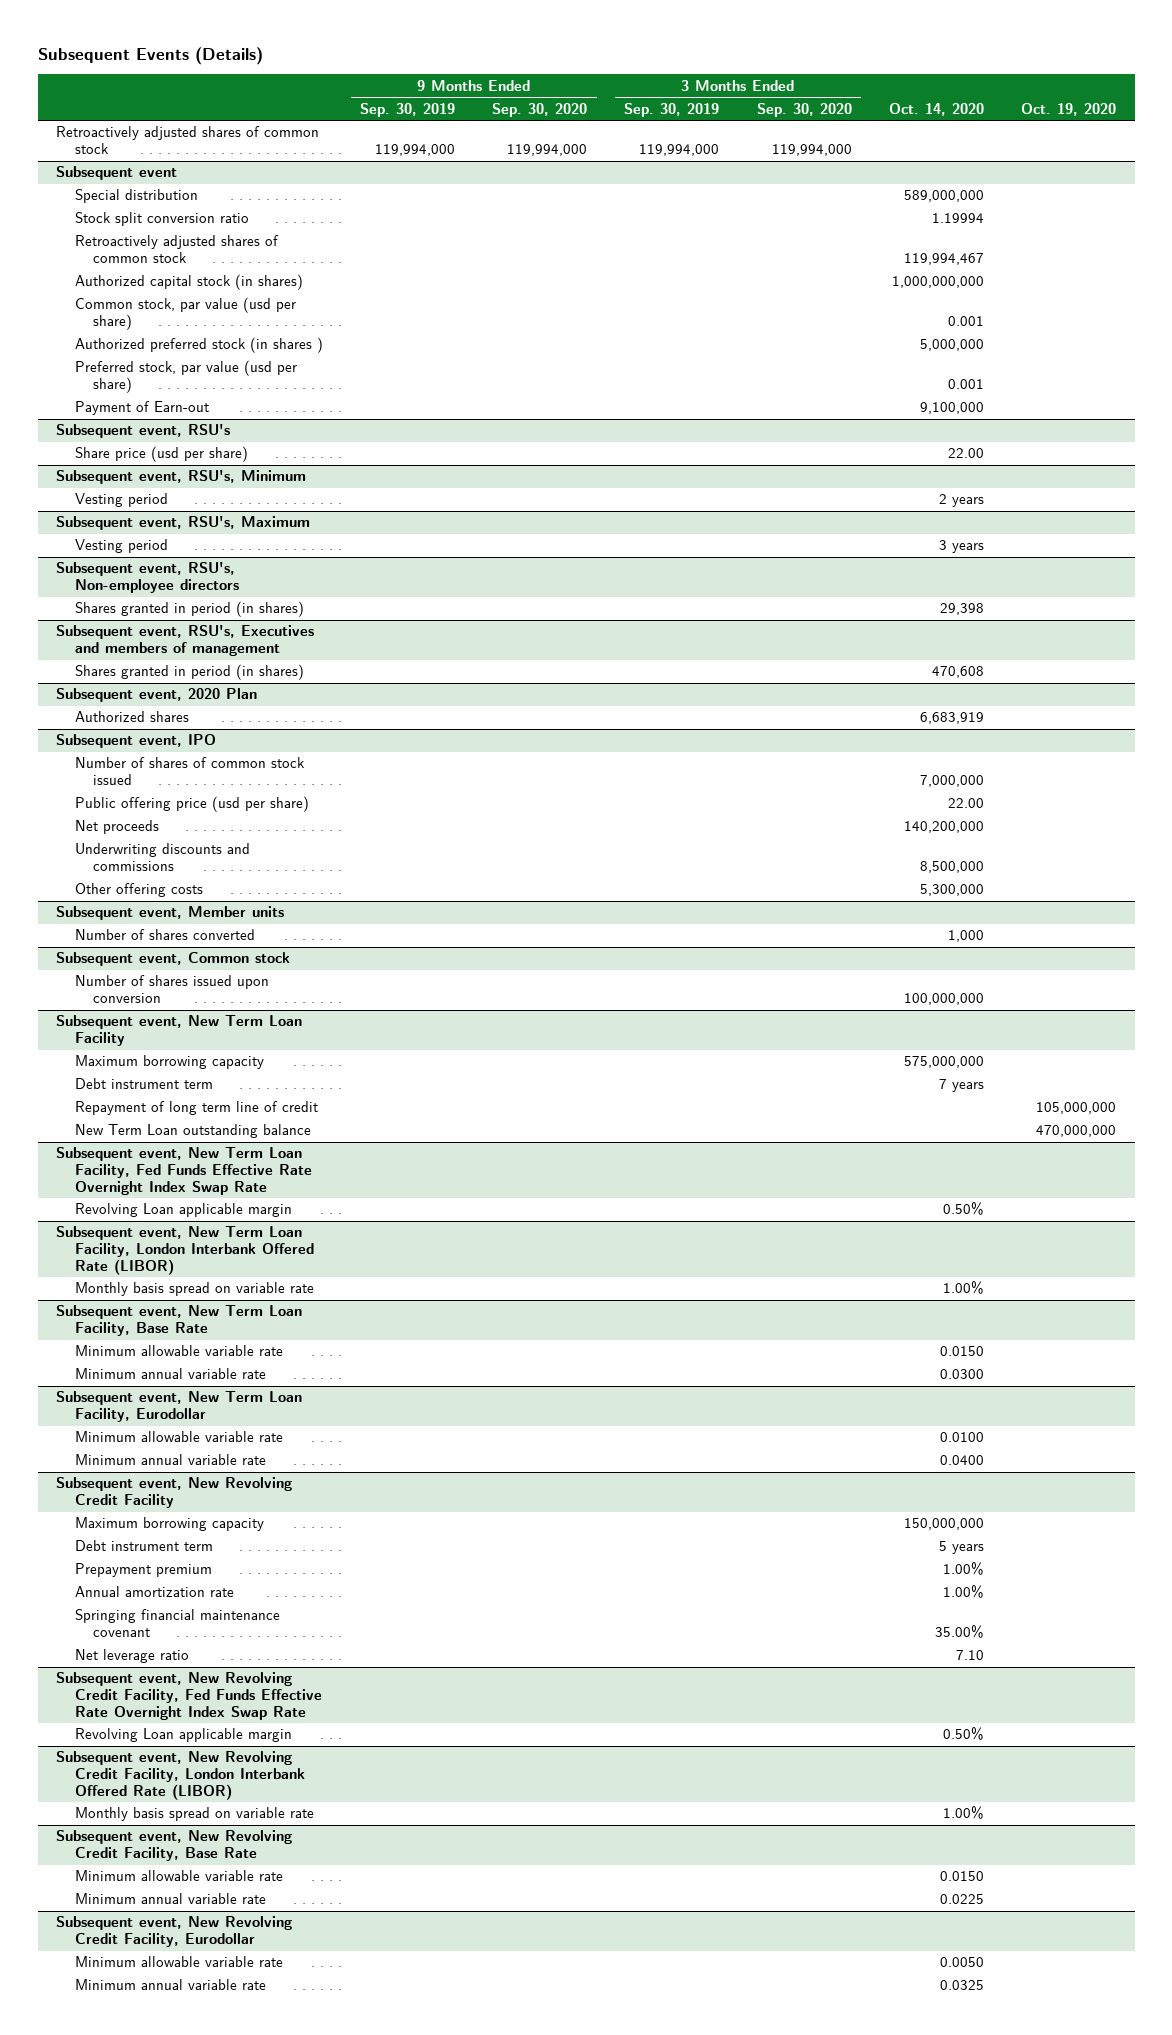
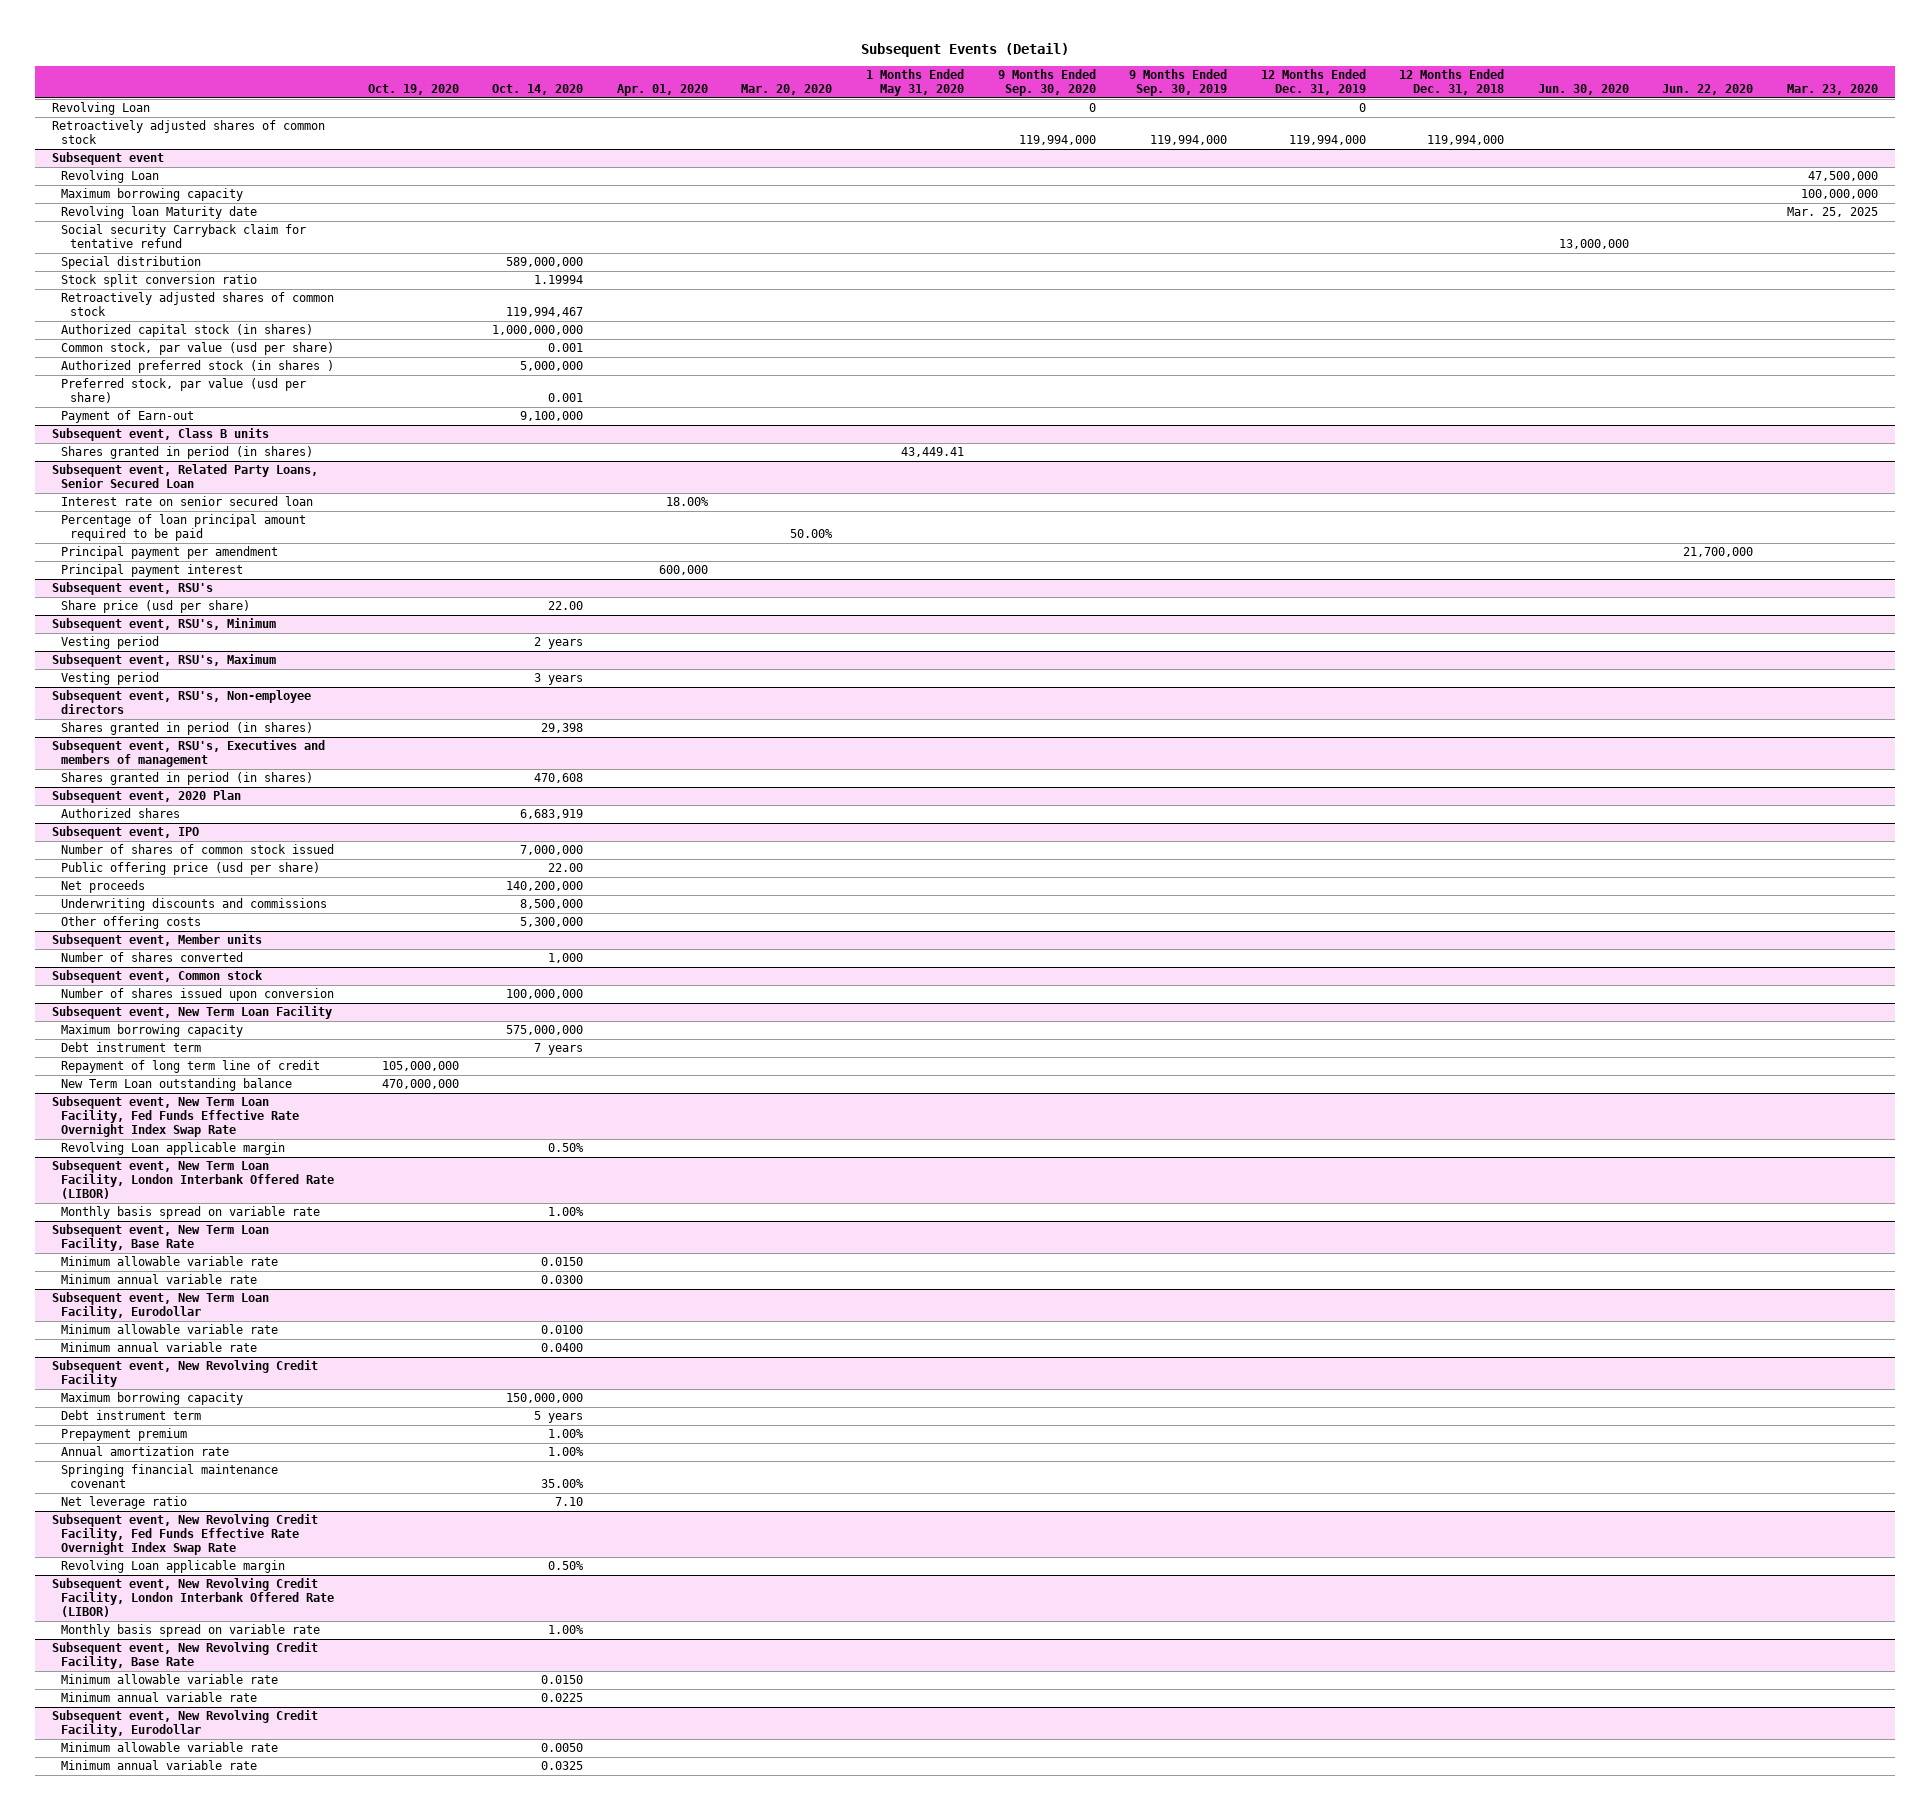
- Subsequent Events (Details)
+ Subsequent Events (Detail)
- | 9 Months Ended Sep. 30, 2019 | 9 Months Ended Sep. 30, 2020 | 3 Months Ended Sep. 30, 2019 | 3 Months Ended Sep. 30, 2020 | Oct. 14, 2020 | Oct. 19, 2020
+ | Oct. 19, 2020 | Oct. 14, 2020 | Apr. 01, 2020 | Mar. 20, 2020 | 1 Months Ended May 31, 2020 | 9 Months Ended Sep. 30, 2020 | 9 Months Ended Sep. 30, 2019 | 12 Months Ended Dec. 31, 2019 | 12 Months Ended Dec. 31, 2018 | Jun. 30, 2020 | Jun. 22, 2020 | Mar. 23, 2020
+ Revolving Loan | | | | | | 0 | | 0 | | | |
@ Subsequent event
+ Revolving Loan | | | | | | | | | | | | 47,500,000
+ Maximum borrowing capacity | | | | | | | | | | | | 100,000,000
+ Revolving loan Maturity date | | | | | | | | | | | | Mar. 25, 2025
+ Social security Carryback claim for tentative refund | | | | | | | | | | 13,000,000 | |
+ Subsequent event, Class B units
+ Shares granted in period (in shares) | | | | | 43,449.41 | | | | | | |
+ Subsequent event, Related Party Loans, Senior Secured Loan
+ Interest rate on senior secured loan | | | 18.00% | | | | | | | | |
+ Percentage of loan principal amount required to be paid | | | | 50.00% | | | | | | | |
+ Principal payment per amendment | | | | | | | | | | | 21,700,000 |
+ Principal payment interest | | | 600,000 | | | | | | | | |

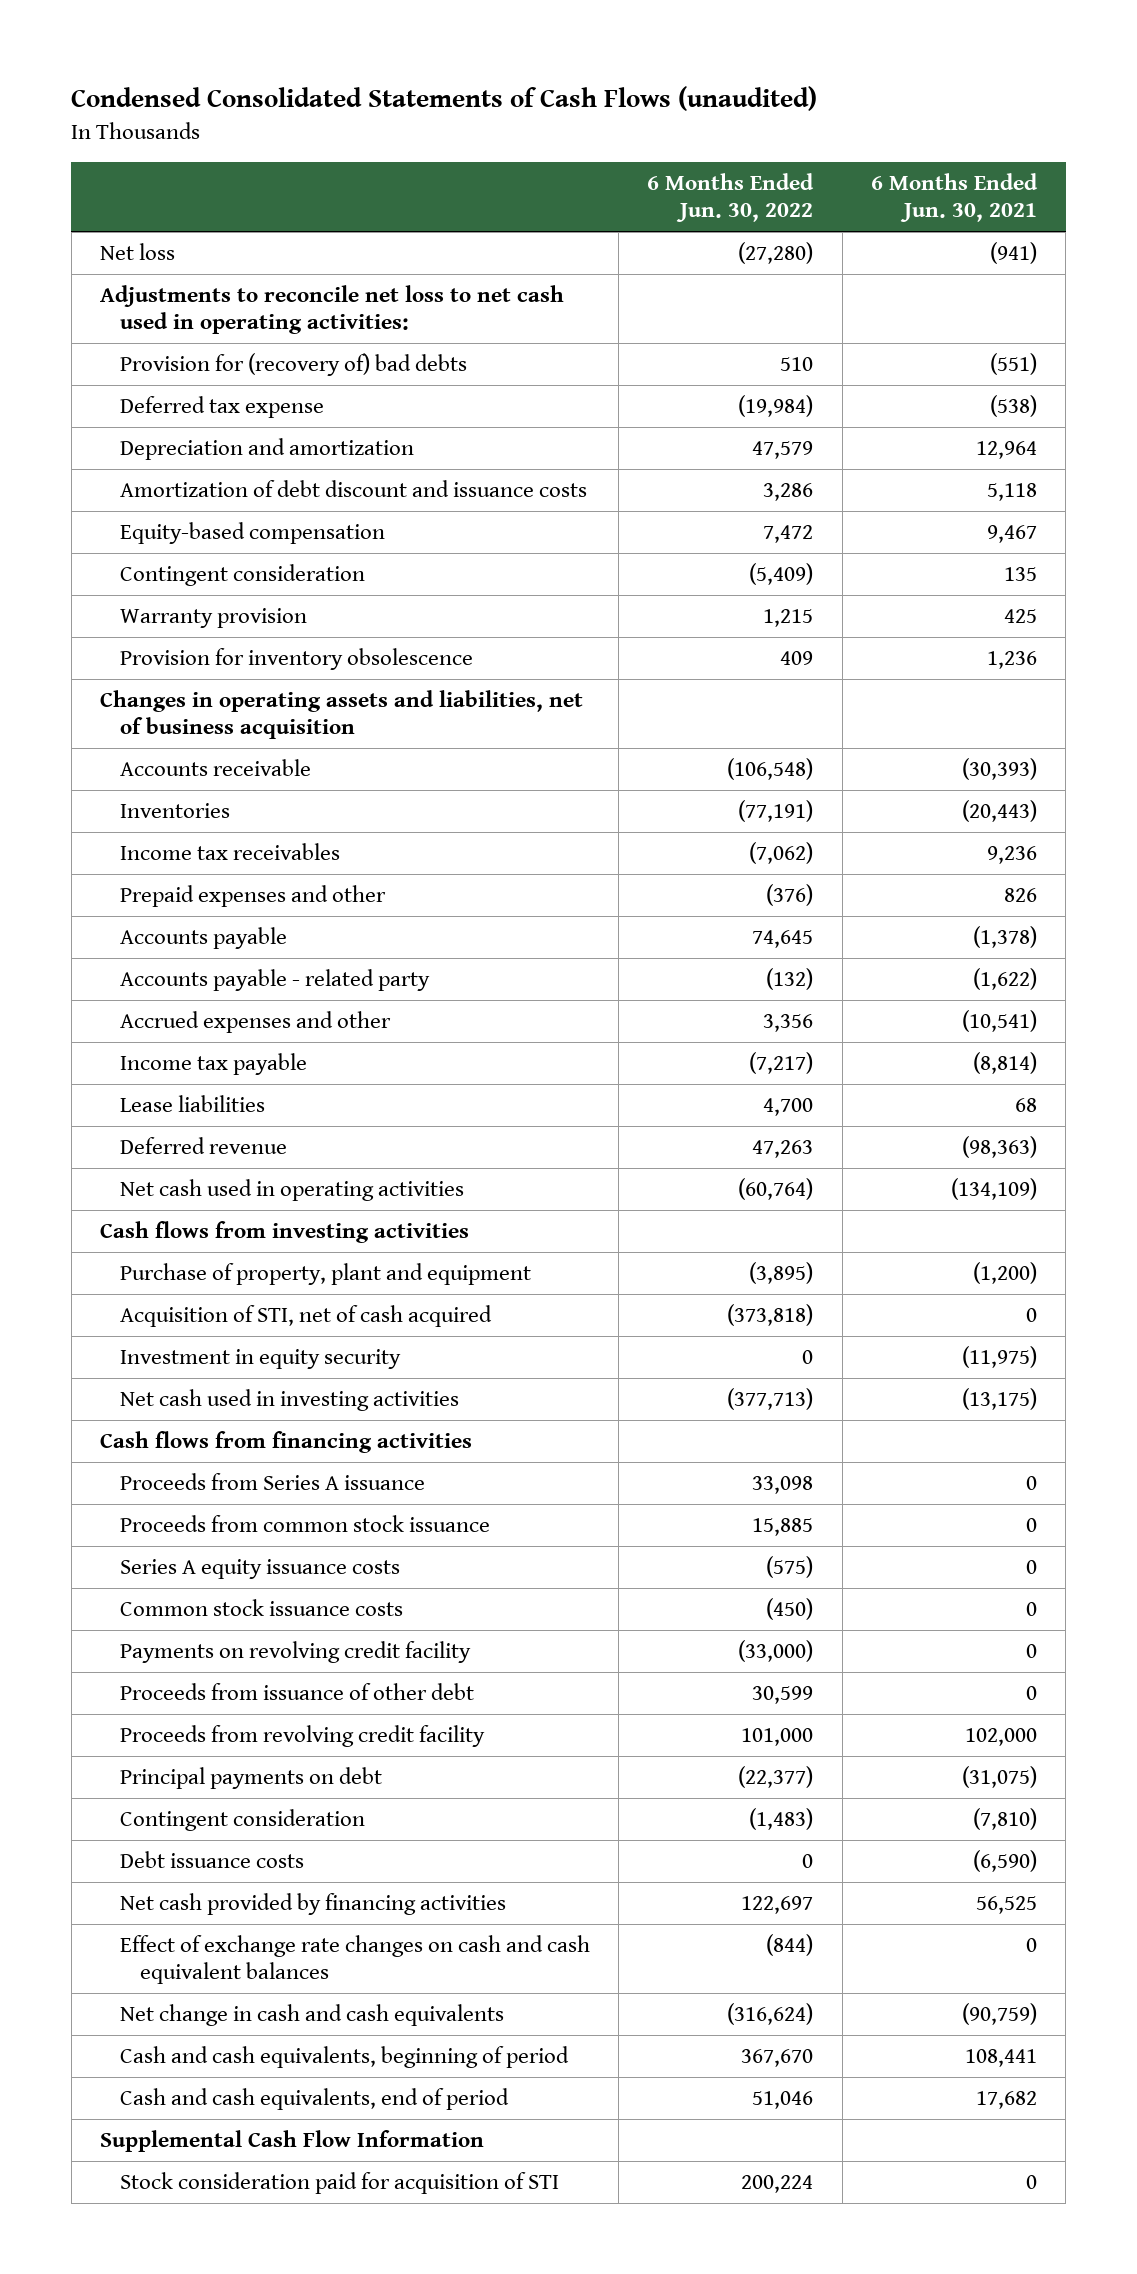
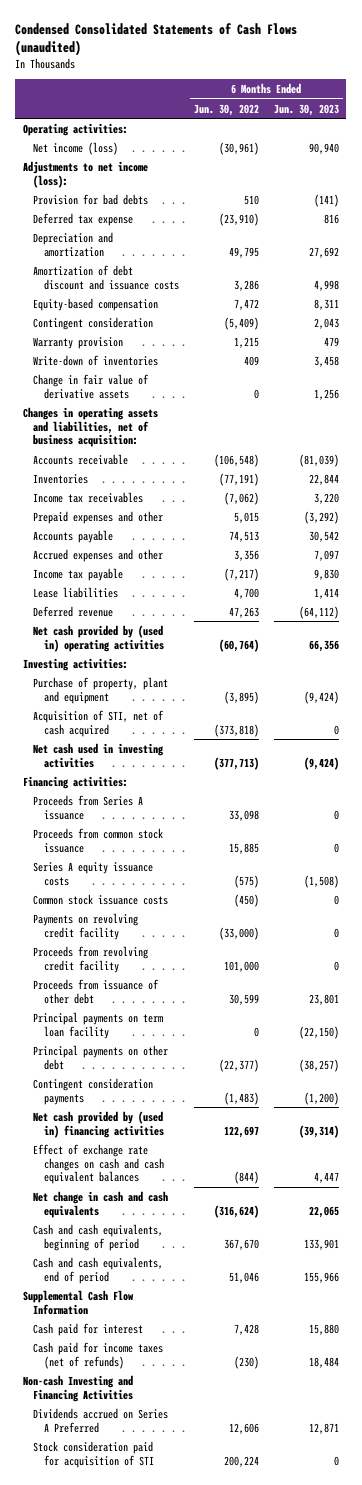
- | 6 Months Ended Jun. 30, 2022 | 6 Months Ended Jun. 30, 2021
+ | 6 Months Ended Jun. 30, 2022 | 6 Months Ended Jun. 30, 2023
- Net loss | (27,280) | (941)
- Adjustments to reconcile net loss to net cash used in operating activities:
- Provision for (recovery of) bad debts | 510 | (551)
- Deferred tax expense | (19,984) | (538)
- Depreciation and amortization | 47,579 | 12,964
+ Operating activities:
+ Net income (loss) | (30,961) | 90,940
+ Adjustments to net income (loss):
+ Provision for bad debts | 510 | (141)
+ Deferred tax expense | (23,910) | 816
+ Depreciation and amortization | 49,795 | 27,692
- Provision for inventory obsolescence | 409 | 1,236
- Changes in operating assets and liabilities, net of business acquisition
+ Write-down of inventories | 409 | 3,458
+ Change in fair value of derivative assets | 0 | 1,256
+ Changes in operating assets and liabilities, net of business acquisition:
- Prepaid expenses and other | (376) | 826
- Accounts payable | 74,645 | (1,378)
- Accounts payable - related party | (132) | (1,622)
+ Prepaid expenses and other | 5,015 | (3,292)
+ Accounts payable | 74,513 | 30,542
- Net cash used in operating activities | (60,764) | (134,109)
- Cash flows from investing activities
+ Net cash provided by (used in) operating activities | (60,764) | 66,356
+ Investing activities:
- Investment in equity security | 0 | (11,975)
- Cash flows from financing activities
+ Financing activities:
- Principal payments on debt | (22,377) | (31,075)
- Contingent consideration | (1,483) | (7,810)
- Debt issuance costs | 0 | (6,590)
- Net cash provided by financing activities | 122,697 | 56,525
moved down: Proceeds from issuance of other debt | 30,599 | 23,801
+ Principal payments on term loan facility | 0 | (22,150)
+ Principal payments on other debt | (22,377) | (38,257)
+ Contingent consideration payments | (1,483) | (1,200)
+ Net cash provided by (used in) financing activities | 122,697 | (39,314)
+ Cash paid for interest | 7,428 | 15,880
+ Cash paid for income taxes (net of refunds) | (230) | 18,484
+ Non-cash Investing and Financing Activities
+ Dividends accrued on Series A Preferred | 12,606 | 12,871

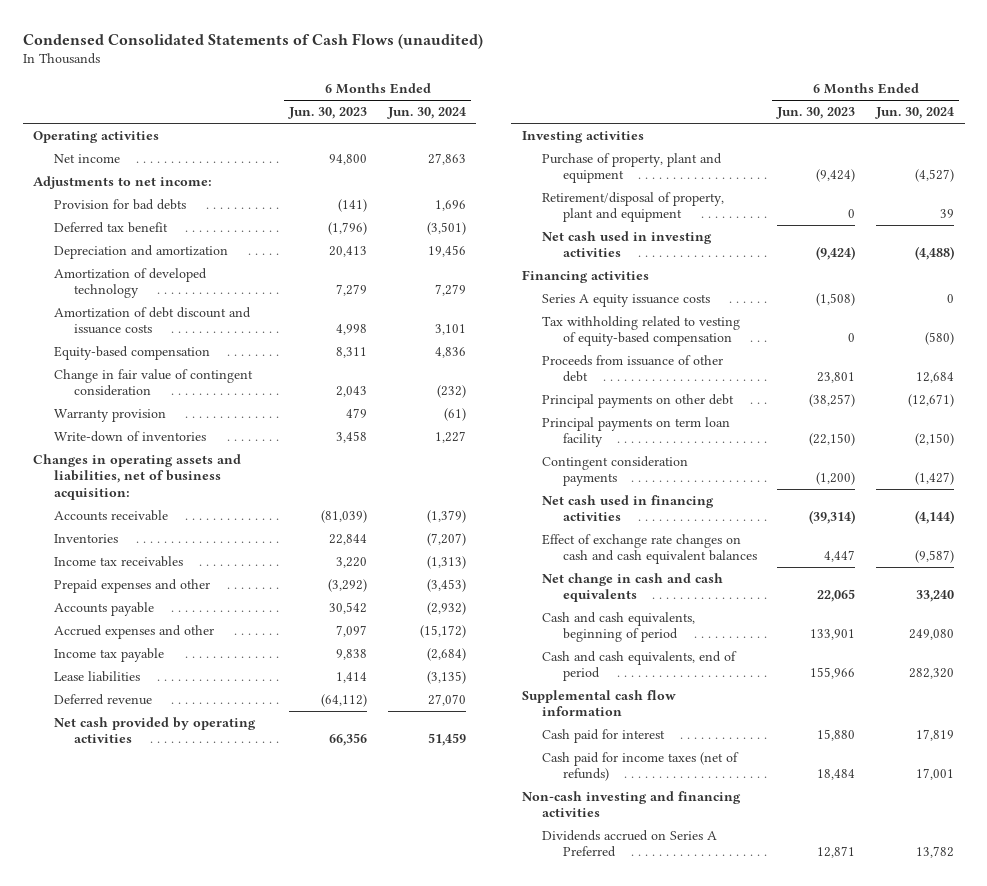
- | 6 Months Ended Jun. 30, 2022 | 6 Months Ended Jun. 30, 2023
+ | 6 Months Ended Jun. 30, 2023 | 6 Months Ended Jun. 30, 2024
- Operating activities:
- Net income (loss) | (30,961) | 90,940
- Adjustments to net income (loss):
+ Operating activities
+ Net income | 94,800 | 27,863
+ Adjustments to net income:
- Deferred tax expense | (23,910) | 816
- Depreciation and amortization | 49,795 | 27,692
+ Deferred tax benefit | (1,796) | (3,501)
+ Depreciation and amortization | 20,413 | 19,456
+ Amortization of developed technology | 7,279 | 7,279
- Contingent consideration | (5,409) | 2,043
+ Change in fair value of contingent consideration | 2,043 | (232)
- Change in fair value of derivative assets | 0 | 1,256
- Income tax payable | (7,217) | 9,830
+ Income tax payable | 9,838 | (2,684)
- Net cash provided by (used in) operating activities | (60,764) | 66,356
- Investing activities:
+ Net cash provided by operating activities | 66,356 | 51,459
+ Investing activities
- Acquisition of STI, net of cash acquired | (373,818) | 0
+ Retirement/disposal of property, plant and equipment | 0 | 39
- Financing activities:
- Proceeds from Series A issuance | 33,098 | 0
- Proceeds from common stock issuance | 15,885 | 0
+ Financing activities
- Common stock issuance costs | (450) | 0
- Payments on revolving credit facility | (33,000) | 0
- Proceeds from revolving credit facility | 101,000 | 0
+ Tax withholding related to vesting of equity-based compensation | 0 | (580)
moved down: Principal payments on term loan facility | (22,150) | (2,150)
- Net cash provided by (used in) financing activities | 122,697 | (39,314)
+ Net cash used in financing activities | (39,314) | (4,144)
- Supplemental Cash Flow Information
+ Supplemental cash flow information
- Non-cash Investing and Financing Activities
+ Non-cash investing and financing activities
- Stock consideration paid for acquisition of STI | 200,224 | 0

